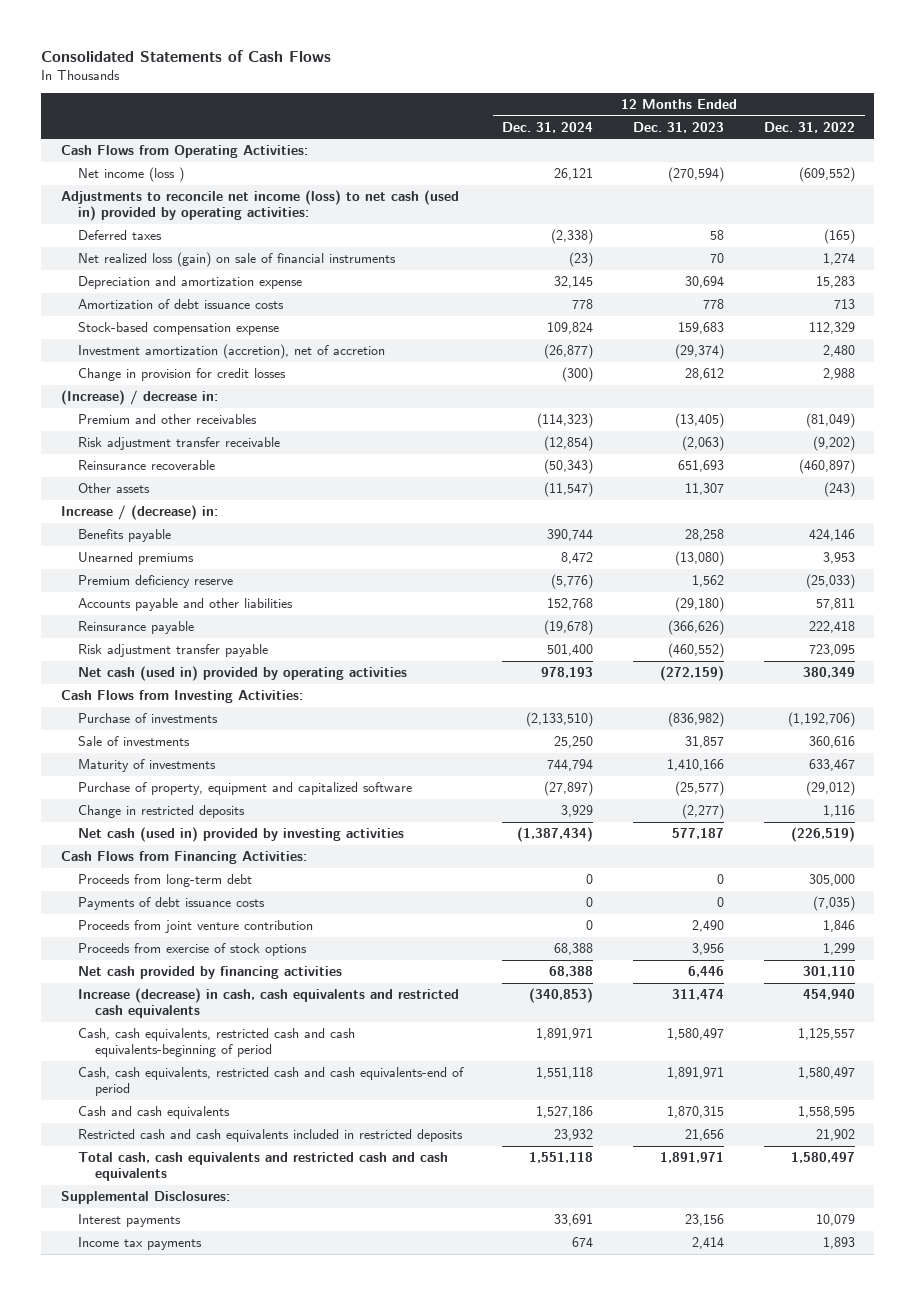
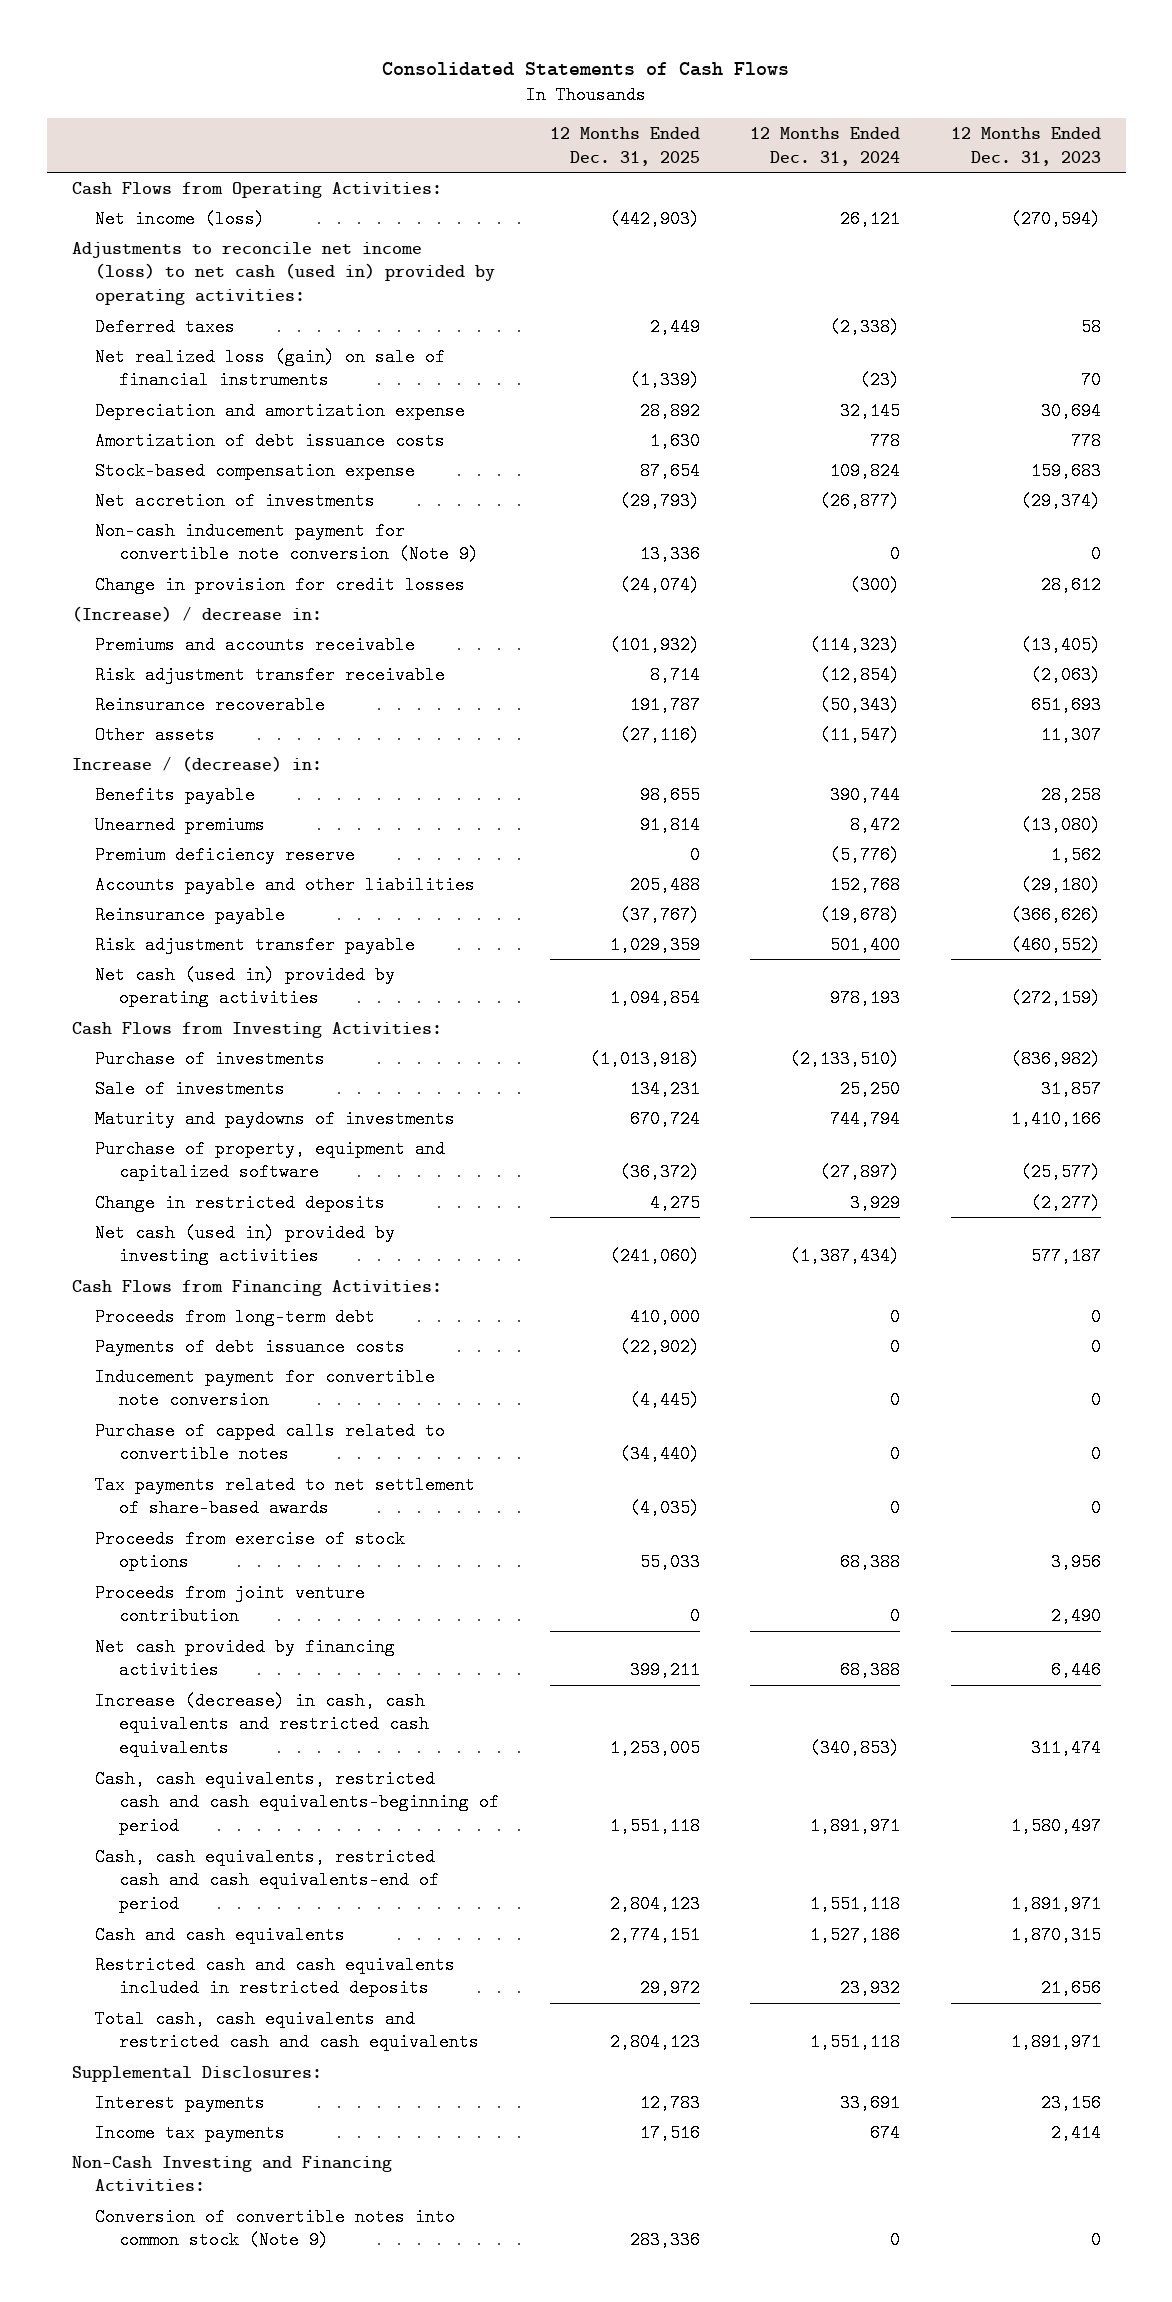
- | 12 Months Ended Dec. 31, 2024 | 12 Months Ended Dec. 31, 2023 | 12 Months Ended Dec. 31, 2022
+ | 12 Months Ended Dec. 31, 2025 | 12 Months Ended Dec. 31, 2024 | 12 Months Ended Dec. 31, 2023
- Net income (loss ) | 26,121 | (270,594) | (609,552)
+ Net income (loss) | (442,903) | 26,121 | (270,594)
- Investment amortization (accretion), net of accretion | (26,877) | (29,374) | 2,480
+ Net accretion of investments | (29,793) | (26,877) | (29,374)
+ Non-cash inducement payment for convertible note conversion (Note 9) | 13,336 | 0 | 0
- Premium and other receivables | (114,323) | (13,405) | (81,049)
+ Premiums and accounts receivable | (101,932) | (114,323) | (13,405)
- Maturity of investments | 744,794 | 1,410,166 | 633,467
+ Maturity and paydowns of investments | 670,724 | 744,794 | 1,410,166
+ Inducement payment for convertible note conversion | (4,445) | 0 | 0
+ Purchase of capped calls related to convertible notes | (34,440) | 0 | 0
+ Tax payments related to net settlement of share-based awards | (4,035) | 0 | 0
moved down: Proceeds from joint venture contribution | 0 | 0 | 2,490
+ Non-Cash Investing and Financing Activities:
+ Conversion of convertible notes into common stock (Note 9) | 283,336 | 0 | 0

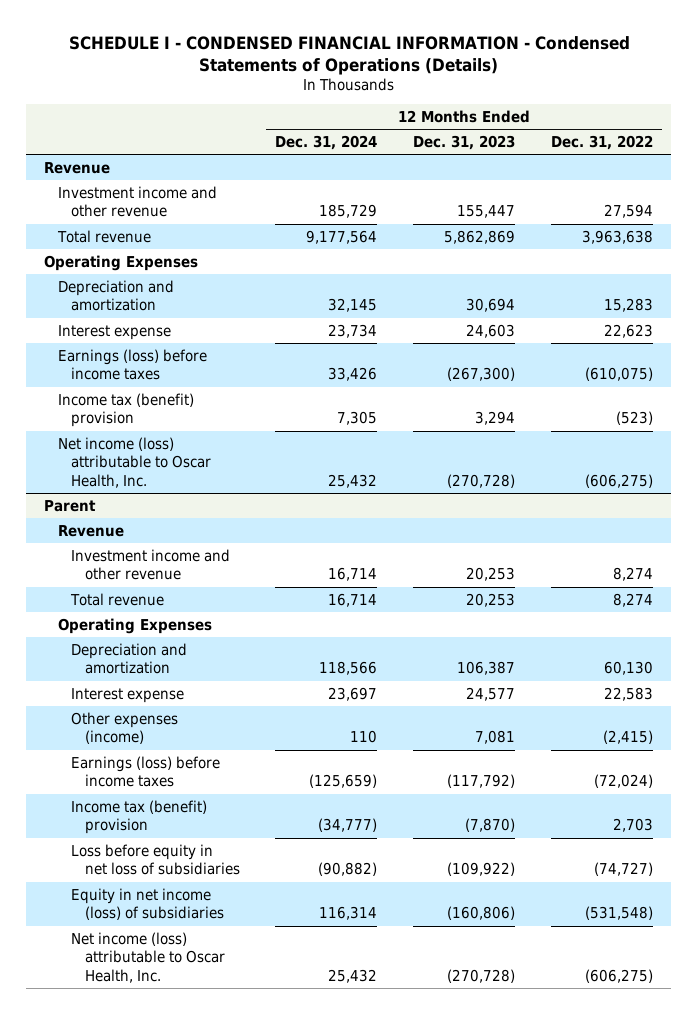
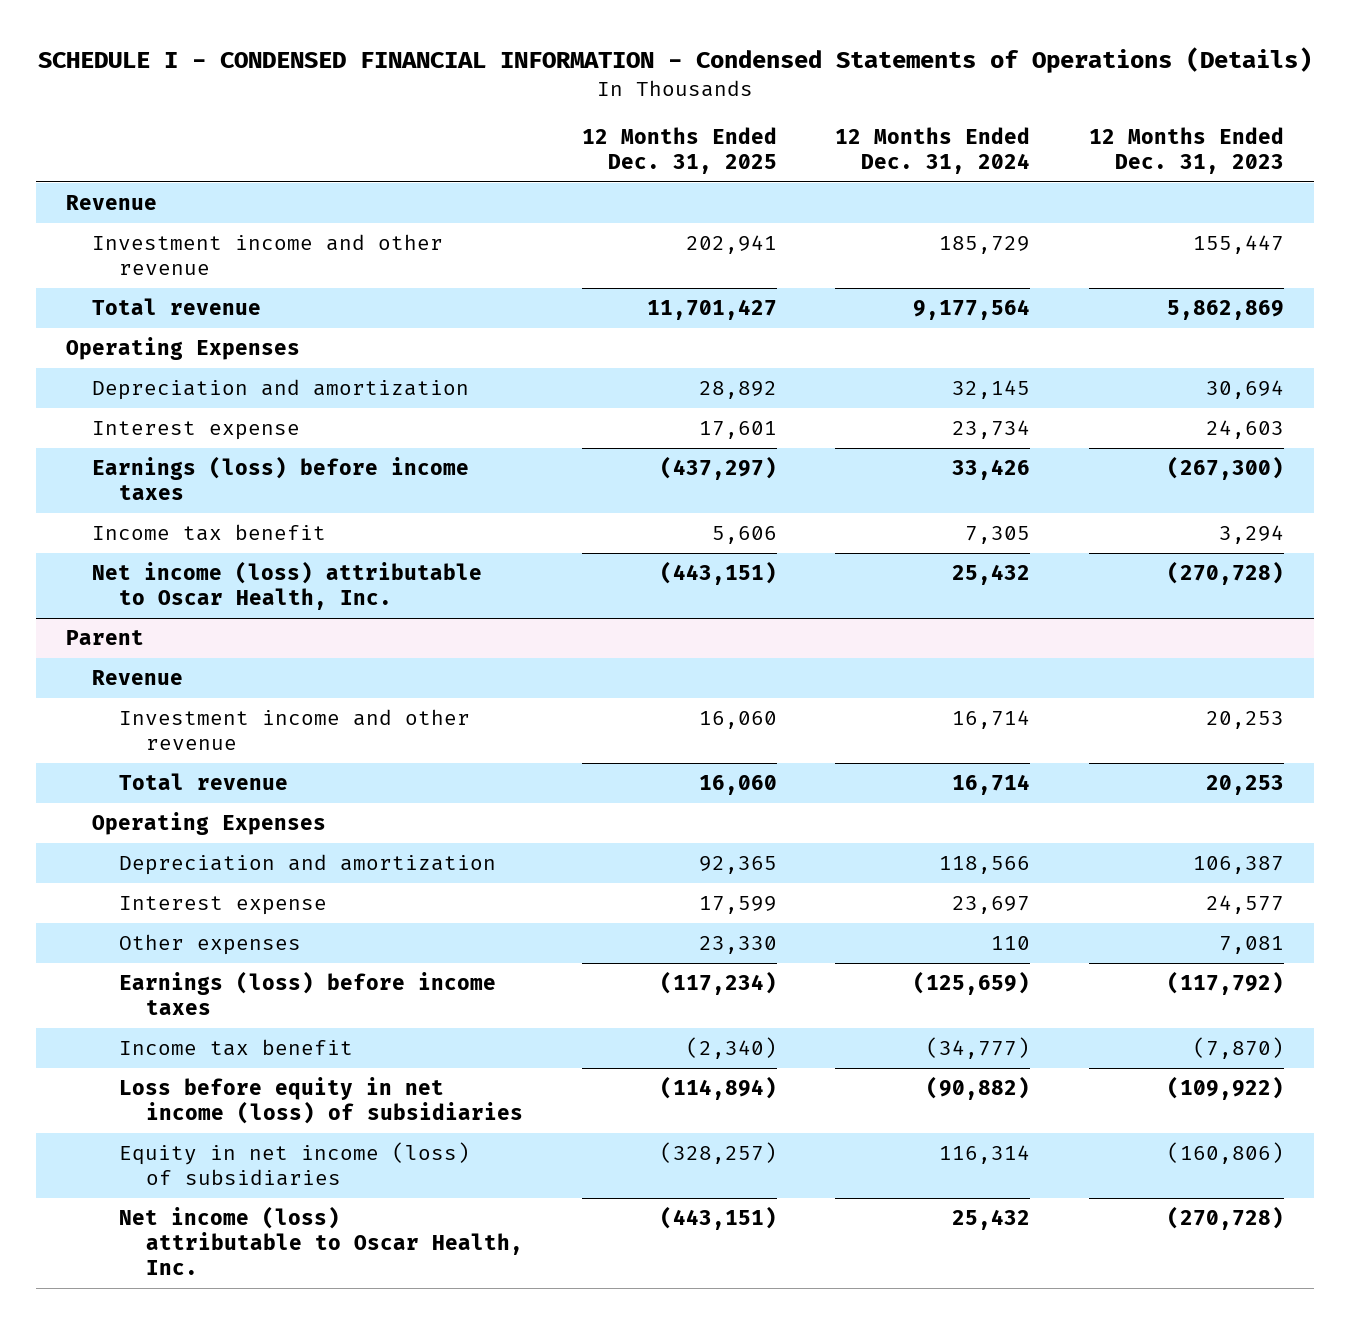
- | 12 Months Ended Dec. 31, 2024 | 12 Months Ended Dec. 31, 2023 | 12 Months Ended Dec. 31, 2022
+ | 12 Months Ended Dec. 31, 2025 | 12 Months Ended Dec. 31, 2024 | 12 Months Ended Dec. 31, 2023
- Income tax (benefit) provision | 7,305 | 3,294 | (523)
+ Income tax benefit | 5,606 | 7,305 | 3,294
@ Parent
- Other expenses (income) | 110 | 7,081 | (2,415)
+ Other expenses | 23,330 | 110 | 7,081
- Income tax (benefit) provision | (34,777) | (7,870) | 2,703
- Loss before equity in net loss of subsidiaries | (90,882) | (109,922) | (74,727)
+ Income tax benefit | (2,340) | (34,777) | (7,870)
+ Loss before equity in net income (loss) of subsidiaries | (114,894) | (90,882) | (109,922)

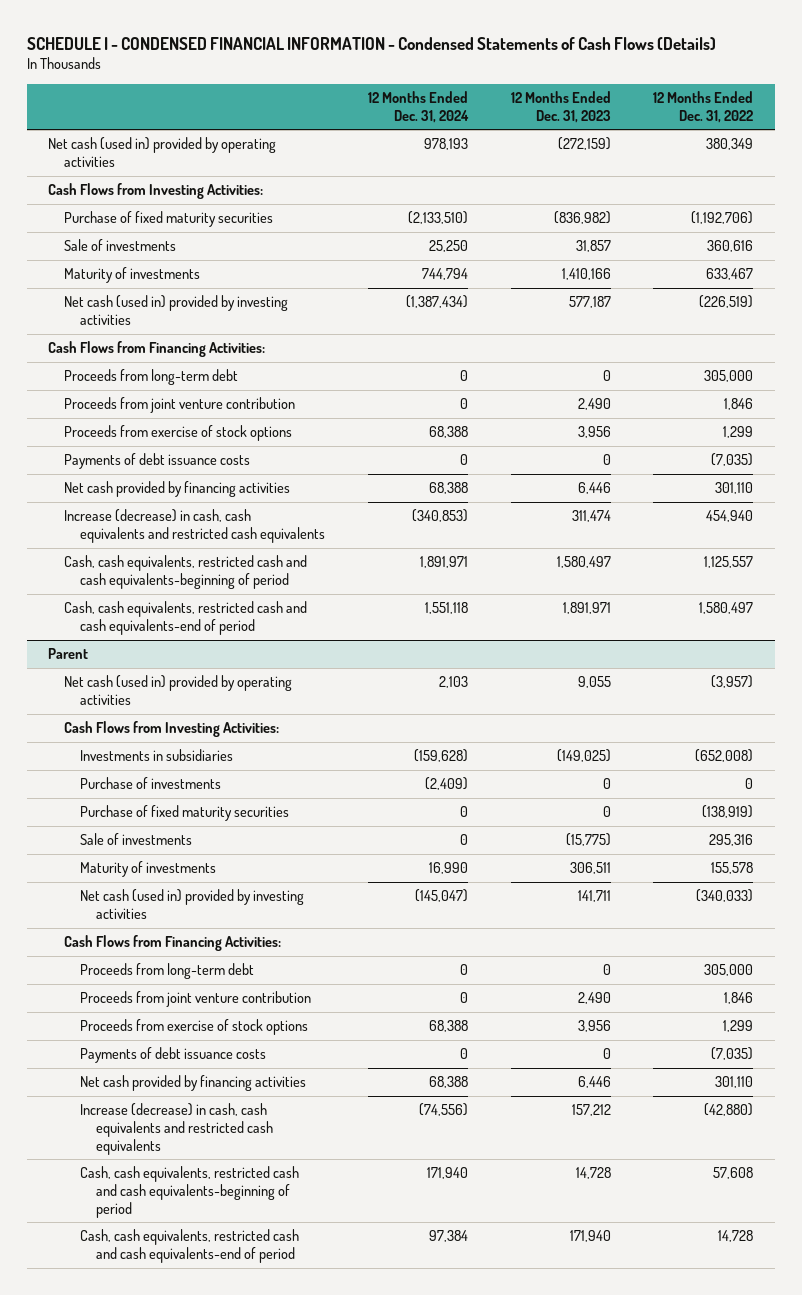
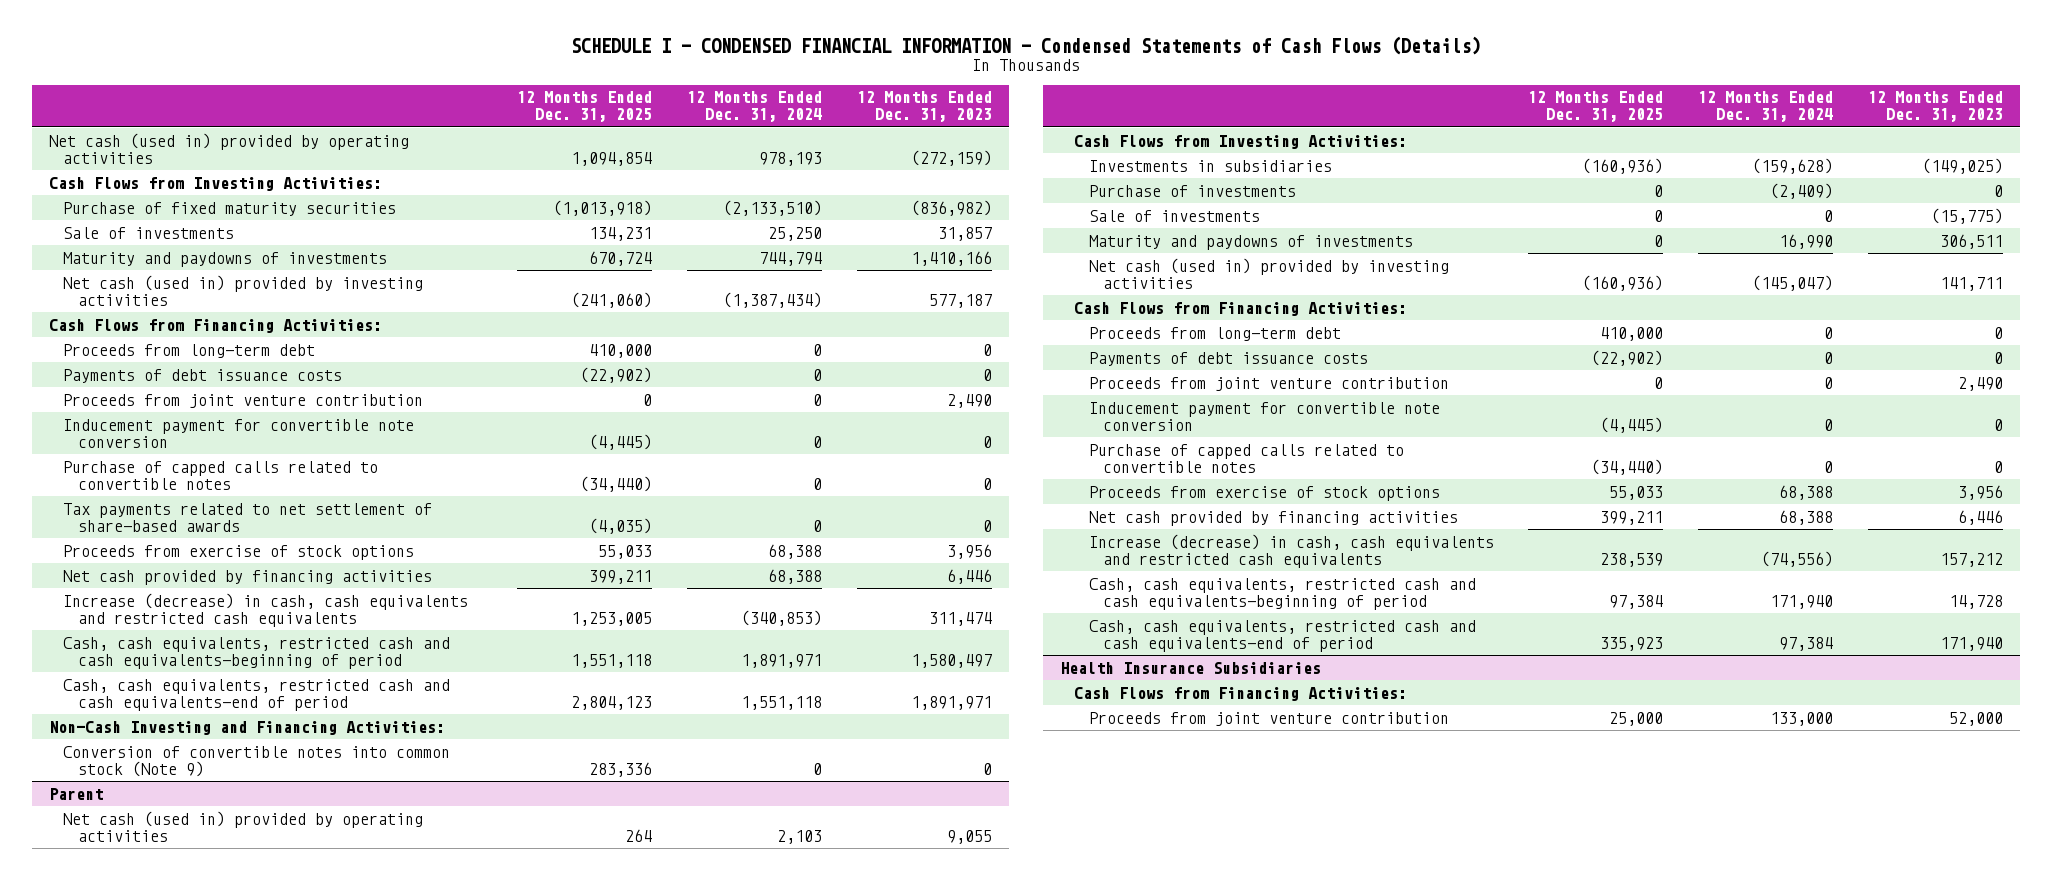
- | 12 Months Ended Dec. 31, 2024 | 12 Months Ended Dec. 31, 2023 | 12 Months Ended Dec. 31, 2022
+ | 12 Months Ended Dec. 31, 2025 | 12 Months Ended Dec. 31, 2024 | 12 Months Ended Dec. 31, 2023
- Maturity of investments | 744,794 | 1,410,166 | 633,467
+ Maturity and paydowns of investments | 670,724 | 744,794 | 1,410,166
moved up: Payments of debt issuance costs | (22,902) | 0 | 0
+ Inducement payment for convertible note conversion | (4,445) | 0 | 0
+ Purchase of capped calls related to convertible notes | (34,440) | 0 | 0
+ Tax payments related to net settlement of share-based awards | (4,035) | 0 | 0
+ Non-Cash Investing and Financing Activities:
+ Conversion of convertible notes into common stock (Note 9) | 283,336 | 0 | 0
@ Parent
- Purchase of fixed maturity securities | 0 | 0 | (138,919)
- Maturity of investments | 16,990 | 306,511 | 155,578
+ Maturity and paydowns of investments | 0 | 16,990 | 306,511
moved up: Payments of debt issuance costs | (22,902) | 0 | 0
+ Inducement payment for convertible note conversion | (4,445) | 0 | 0
+ Purchase of capped calls related to convertible notes | (34,440) | 0 | 0
+ Health Insurance Subsidiaries
+ Cash Flows from Financing Activities:
+ Proceeds from joint venture contribution | 25,000 | 133,000 | 52,000

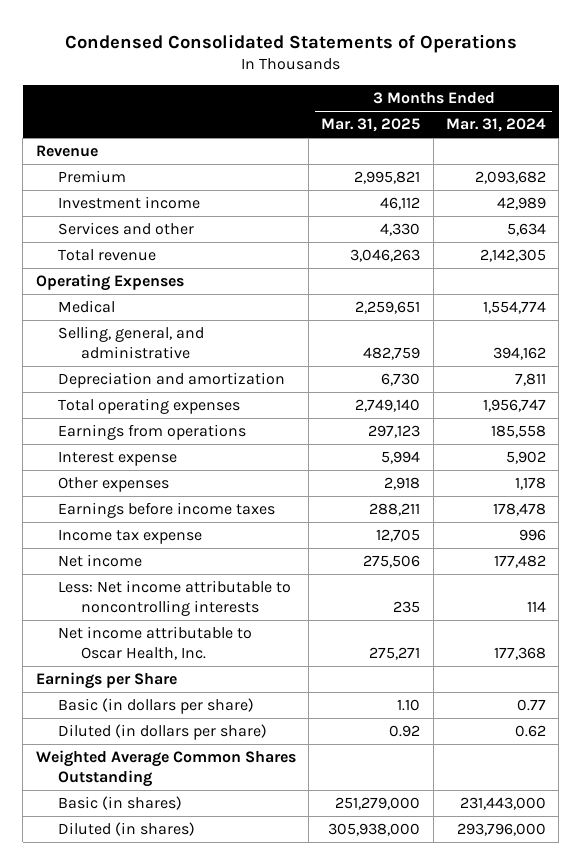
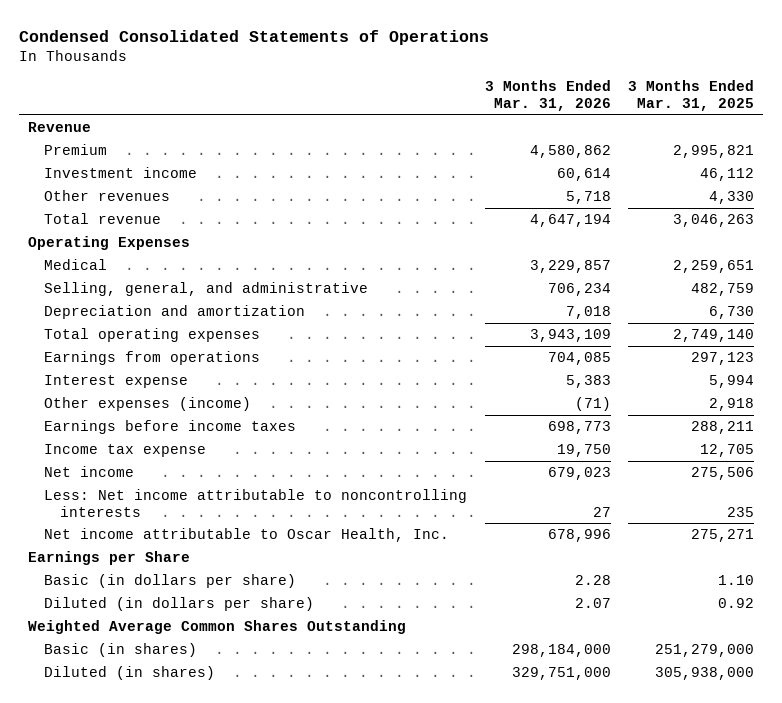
- | 3 Months Ended Mar. 31, 2025 | 3 Months Ended Mar. 31, 2024
+ | 3 Months Ended Mar. 31, 2026 | 3 Months Ended Mar. 31, 2025
- Services and other | 4,330 | 5,634
+ Other revenues | 5,718 | 4,330
- Other expenses | 2,918 | 1,178
+ Other expenses (income) | (71) | 2,918

